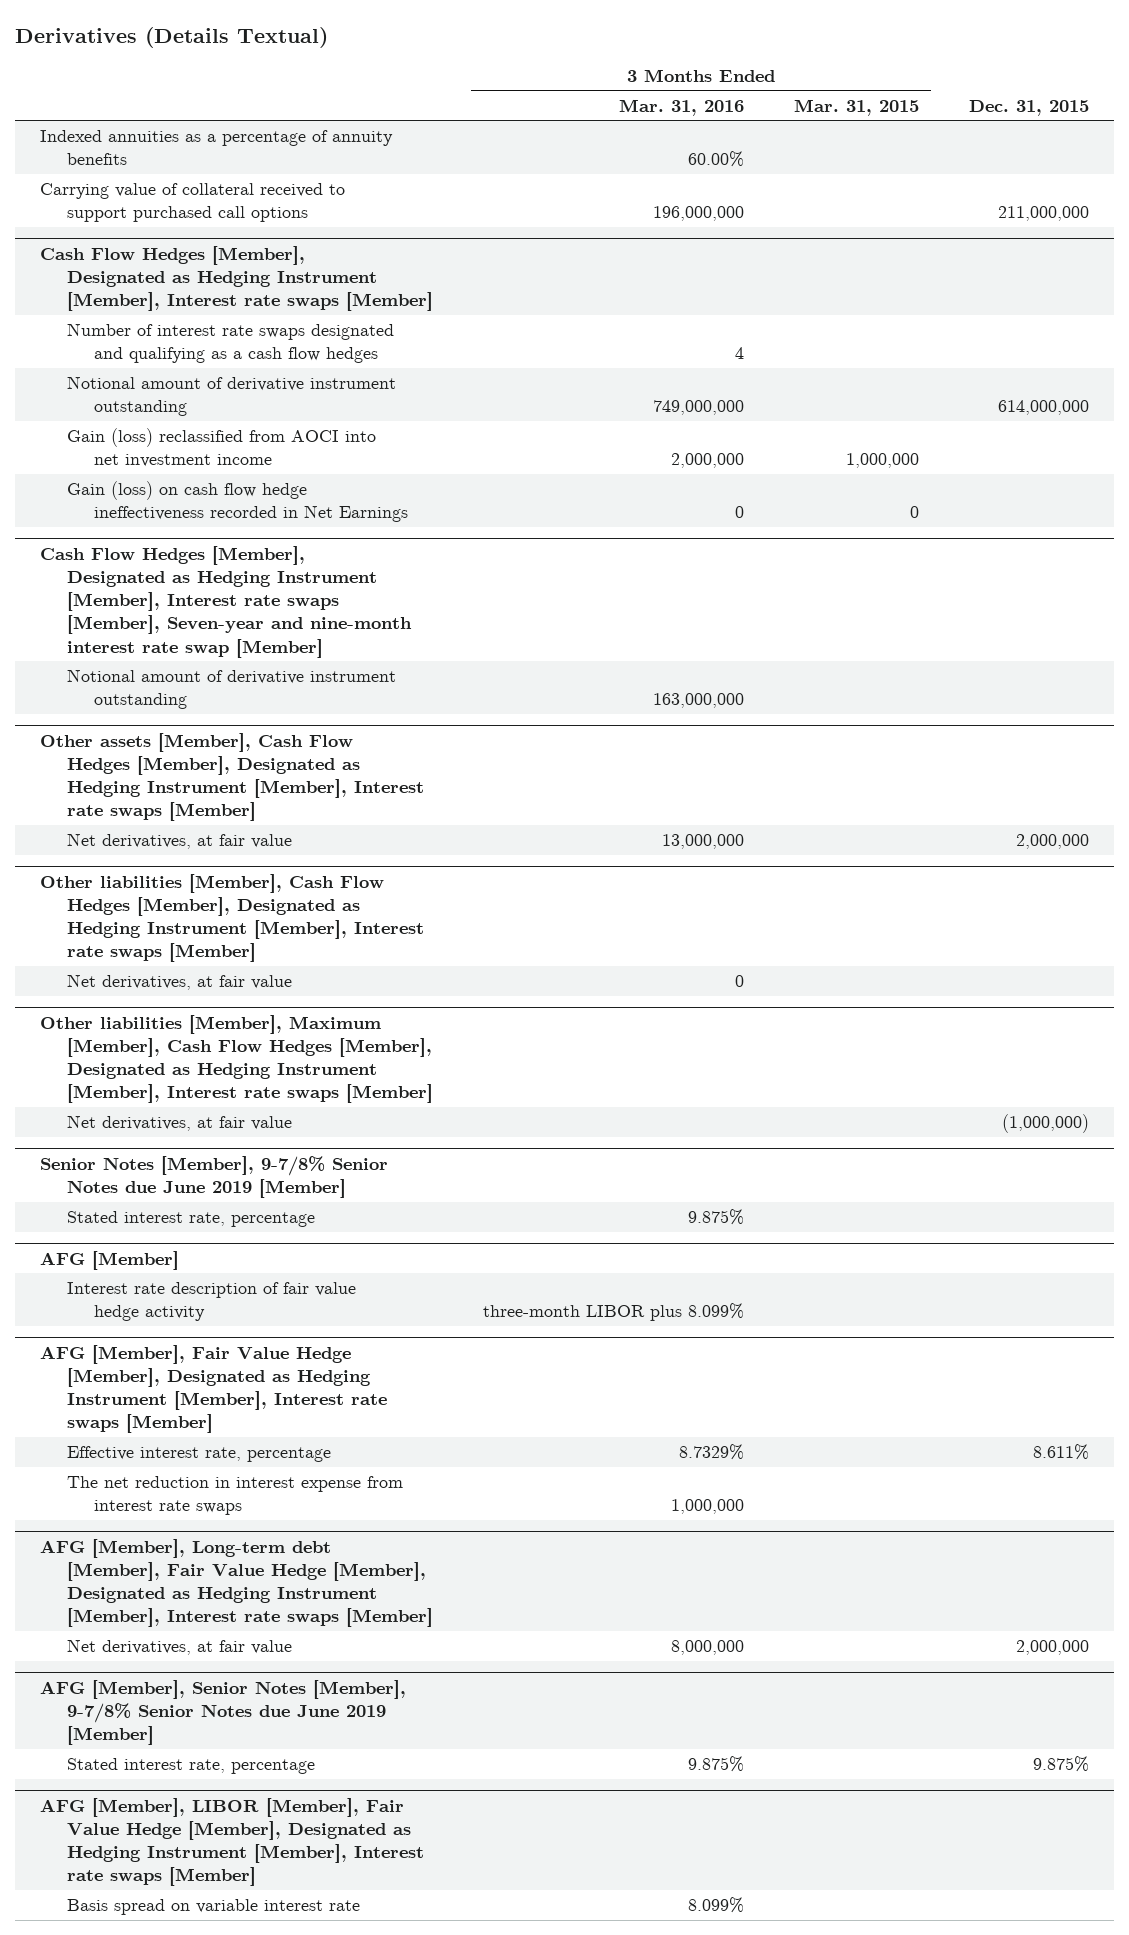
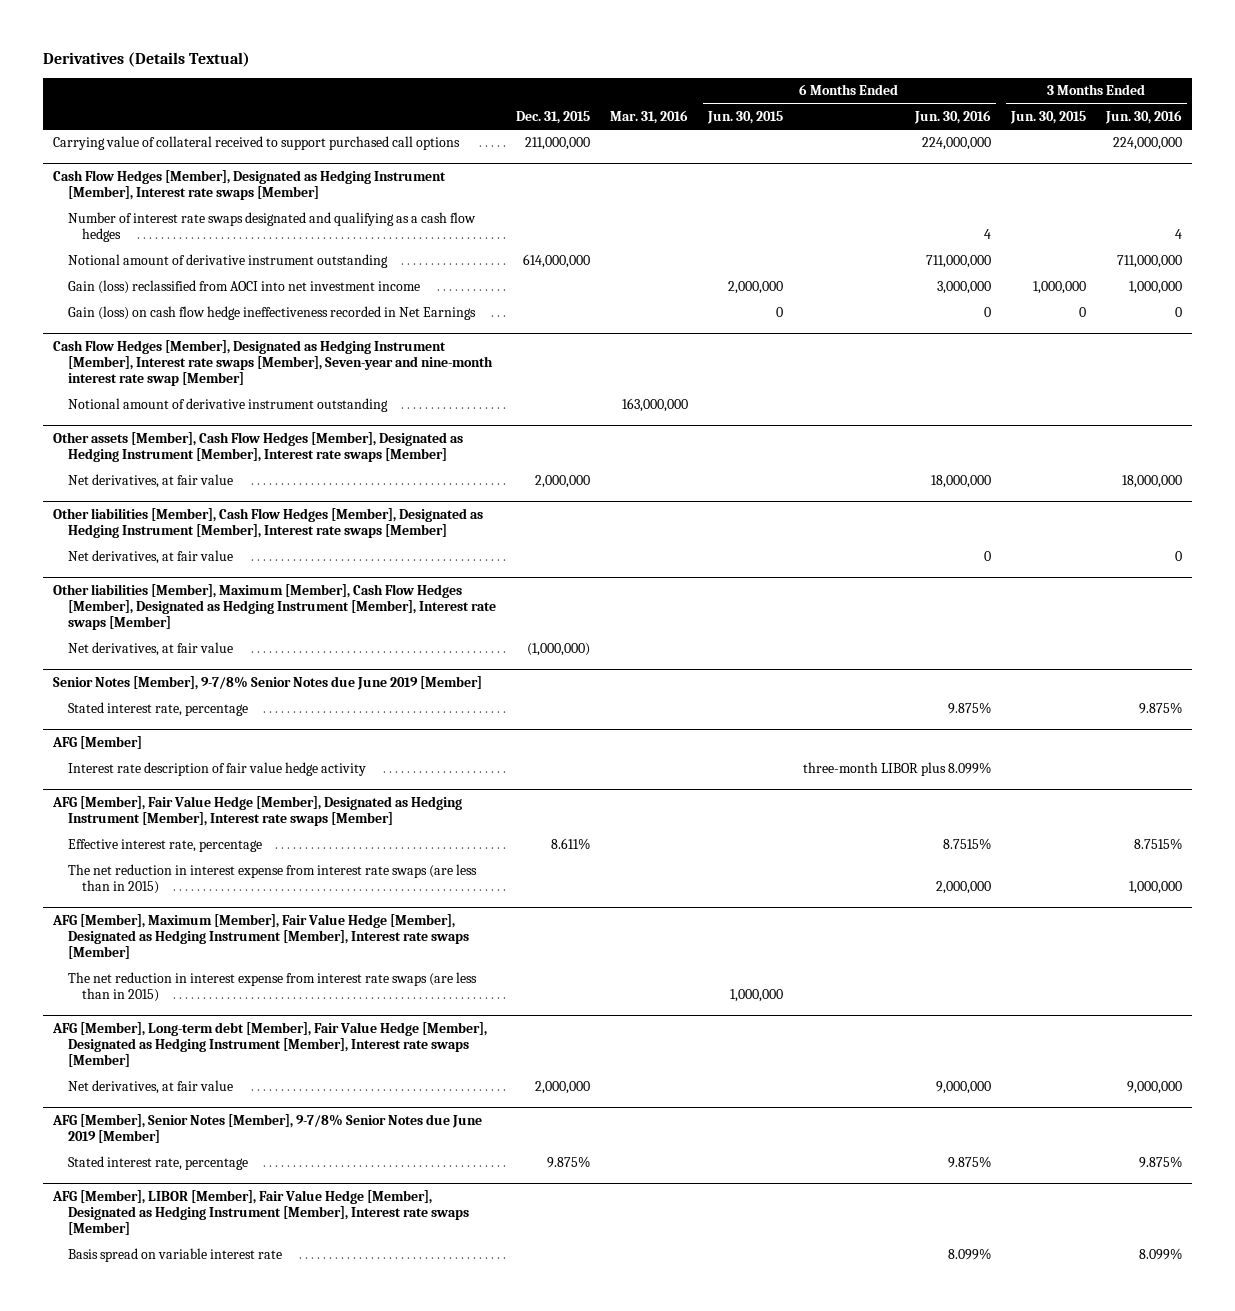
- | 3 Months Ended Mar. 31, 2016 | 3 Months Ended Mar. 31, 2015 | Dec. 31, 2015
+ | Dec. 31, 2015 | Mar. 31, 2016 | 6 Months Ended Jun. 30, 2015 | 6 Months Ended Jun. 30, 2016 | 3 Months Ended Jun. 30, 2015 | 3 Months Ended Jun. 30, 2016
- Indexed annuities as a percentage of annuity benefits | 60.00% | |
@ AFG [Member], Fair Value Hedge [Member], Designated as Hedging Instrument [Member], Interest rate swaps [Member]
- The net reduction in interest expense from interest rate swaps | 1,000,000 | |
+ The net reduction in interest expense from interest rate swaps (are less than in 2015) | | | | 2,000,000 | | 1,000,000
+ AFG [Member], Maximum [Member], Fair Value Hedge [Member], Designated as Hedging Instrument [Member], Interest rate swaps [Member]
+ The net reduction in interest expense from interest rate swaps (are less than in 2015) | | | 1,000,000 | | |

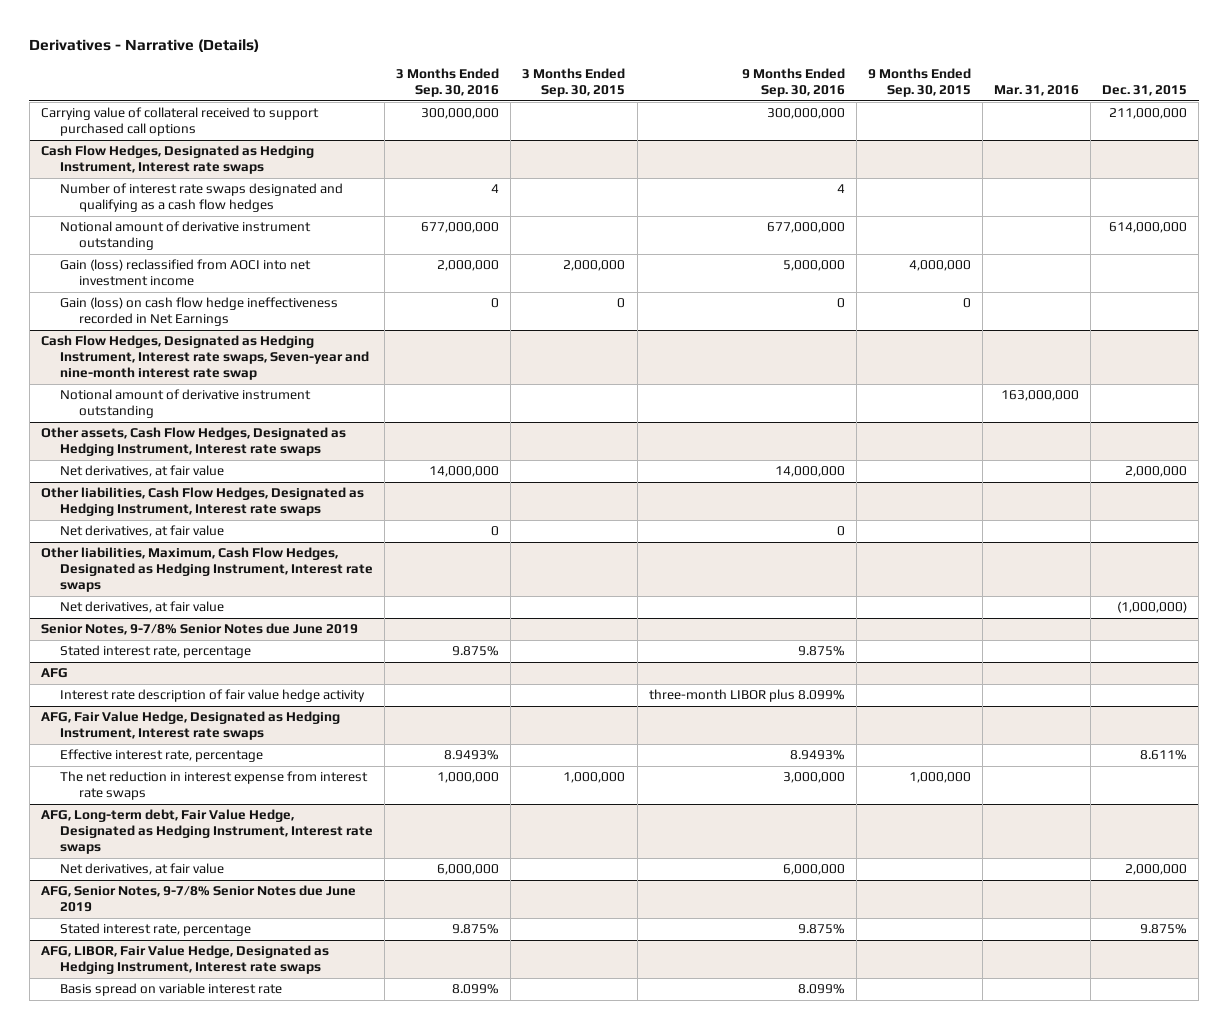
- Derivatives (Details Textual)
+ Derivatives - Narrative (Details)
- | Dec. 31, 2015 | Mar. 31, 2016 | 6 Months Ended Jun. 30, 2015 | 6 Months Ended Jun. 30, 2016 | 3 Months Ended Jun. 30, 2015 | 3 Months Ended Jun. 30, 2016
+ | 3 Months Ended Sep. 30, 2016 | 3 Months Ended Sep. 30, 2015 | 9 Months Ended Sep. 30, 2016 | 9 Months Ended Sep. 30, 2015 | Mar. 31, 2016 | Dec. 31, 2015
- Cash Flow Hedges [Member], Designated as Hedging Instrument [Member], Interest rate swaps [Member]
+ Cash Flow Hedges, Designated as Hedging Instrument, Interest rate swaps
- Cash Flow Hedges [Member], Designated as Hedging Instrument [Member], Interest rate swaps [Member], Seven-year and nine-month interest rate swap [Member]
+ Cash Flow Hedges, Designated as Hedging Instrument, Interest rate swaps, Seven-year and nine-month interest rate swap
- Other assets [Member], Cash Flow Hedges [Member], Designated as Hedging Instrument [Member], Interest rate swaps [Member]
+ Other assets, Cash Flow Hedges, Designated as Hedging Instrument, Interest rate swaps
- Other liabilities [Member], Cash Flow Hedges [Member], Designated as Hedging Instrument [Member], Interest rate swaps [Member]
+ Other liabilities, Cash Flow Hedges, Designated as Hedging Instrument, Interest rate swaps
- Other liabilities [Member], Maximum [Member], Cash Flow Hedges [Member], Designated as Hedging Instrument [Member], Interest rate swaps [Member]
+ Other liabilities, Maximum, Cash Flow Hedges, Designated as Hedging Instrument, Interest rate swaps
- Senior Notes [Member], 9-7/8% Senior Notes due June 2019 [Member]
+ Senior Notes, 9-7/8% Senior Notes due June 2019
- AFG [Member]
+ AFG
- AFG [Member], Fair Value Hedge [Member], Designated as Hedging Instrument [Member], Interest rate swaps [Member]
+ AFG, Fair Value Hedge, Designated as Hedging Instrument, Interest rate swaps
- The net reduction in interest expense from interest rate swaps (are less than in 2015) | | | | 2,000,000 | | 1,000,000
- AFG [Member], Maximum [Member], Fair Value Hedge [Member], Designated as Hedging Instrument [Member], Interest rate swaps [Member]
- The net reduction in interest expense from interest rate swaps (are less than in 2015) | | | 1,000,000 | | |
- AFG [Member], Long-term debt [Member], Fair Value Hedge [Member], Designated as Hedging Instrument [Member], Interest rate swaps [Member]
+ The net reduction in interest expense from interest rate swaps | 1,000,000 | 1,000,000 | 3,000,000 | 1,000,000 | |
+ AFG, Long-term debt, Fair Value Hedge, Designated as Hedging Instrument, Interest rate swaps
- AFG [Member], Senior Notes [Member], 9-7/8% Senior Notes due June 2019 [Member]
+ AFG, Senior Notes, 9-7/8% Senior Notes due June 2019
- AFG [Member], LIBOR [Member], Fair Value Hedge [Member], Designated as Hedging Instrument [Member], Interest rate swaps [Member]
+ AFG, LIBOR, Fair Value Hedge, Designated as Hedging Instrument, Interest rate swaps

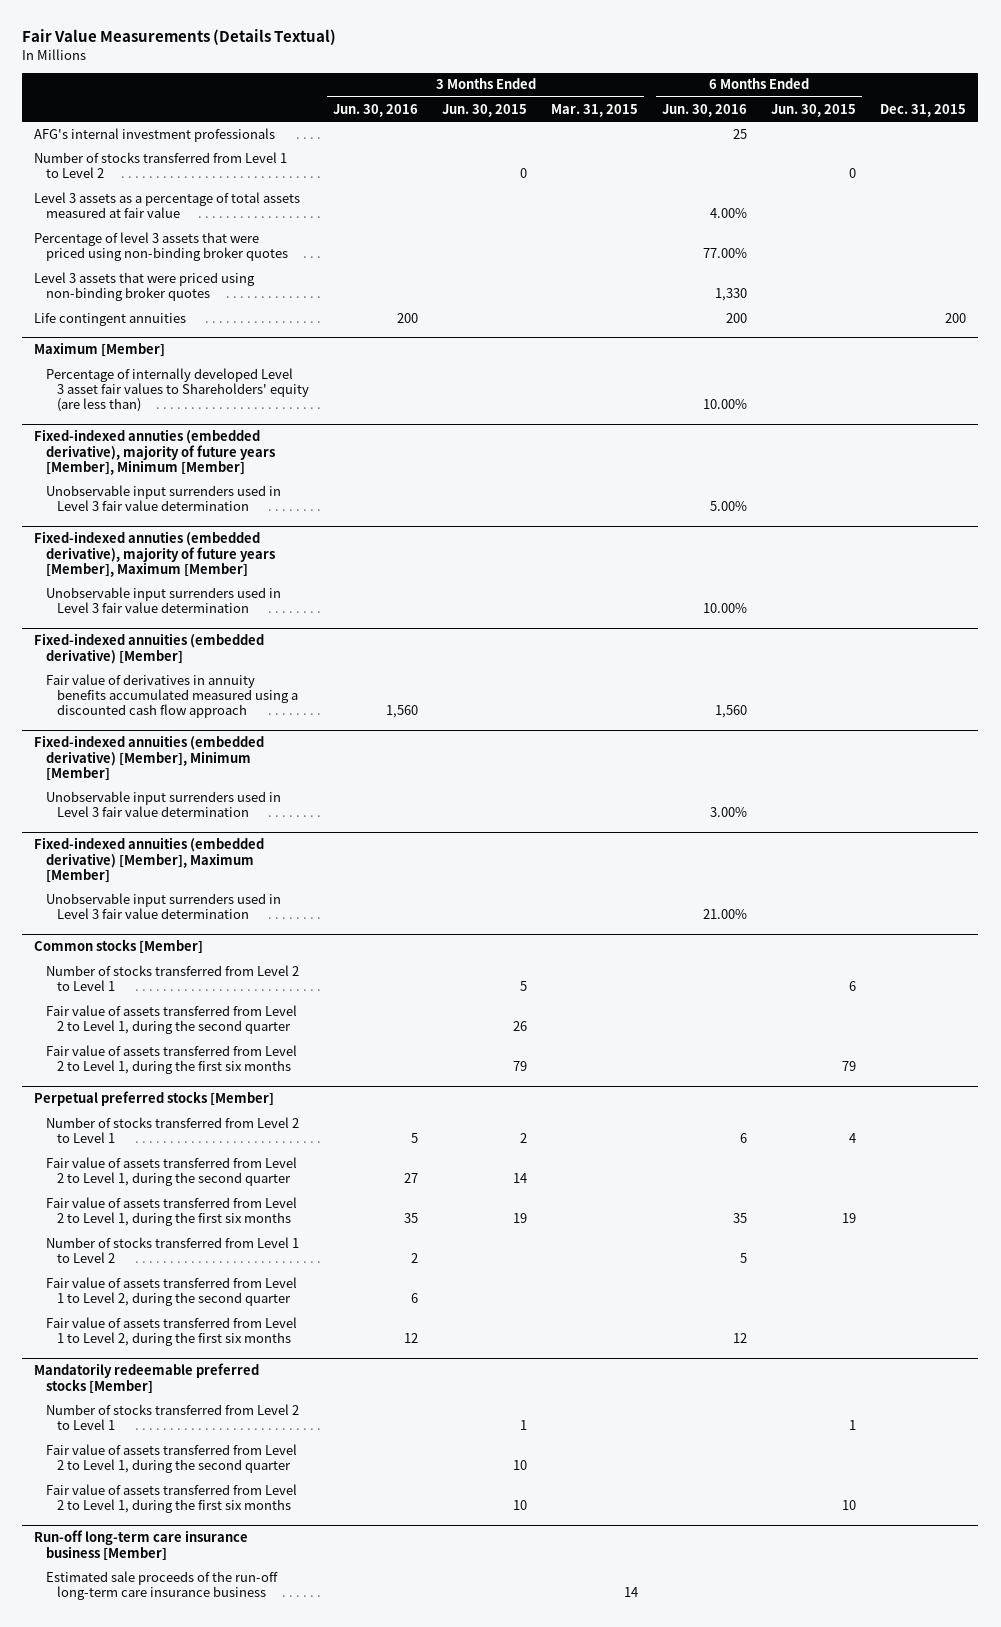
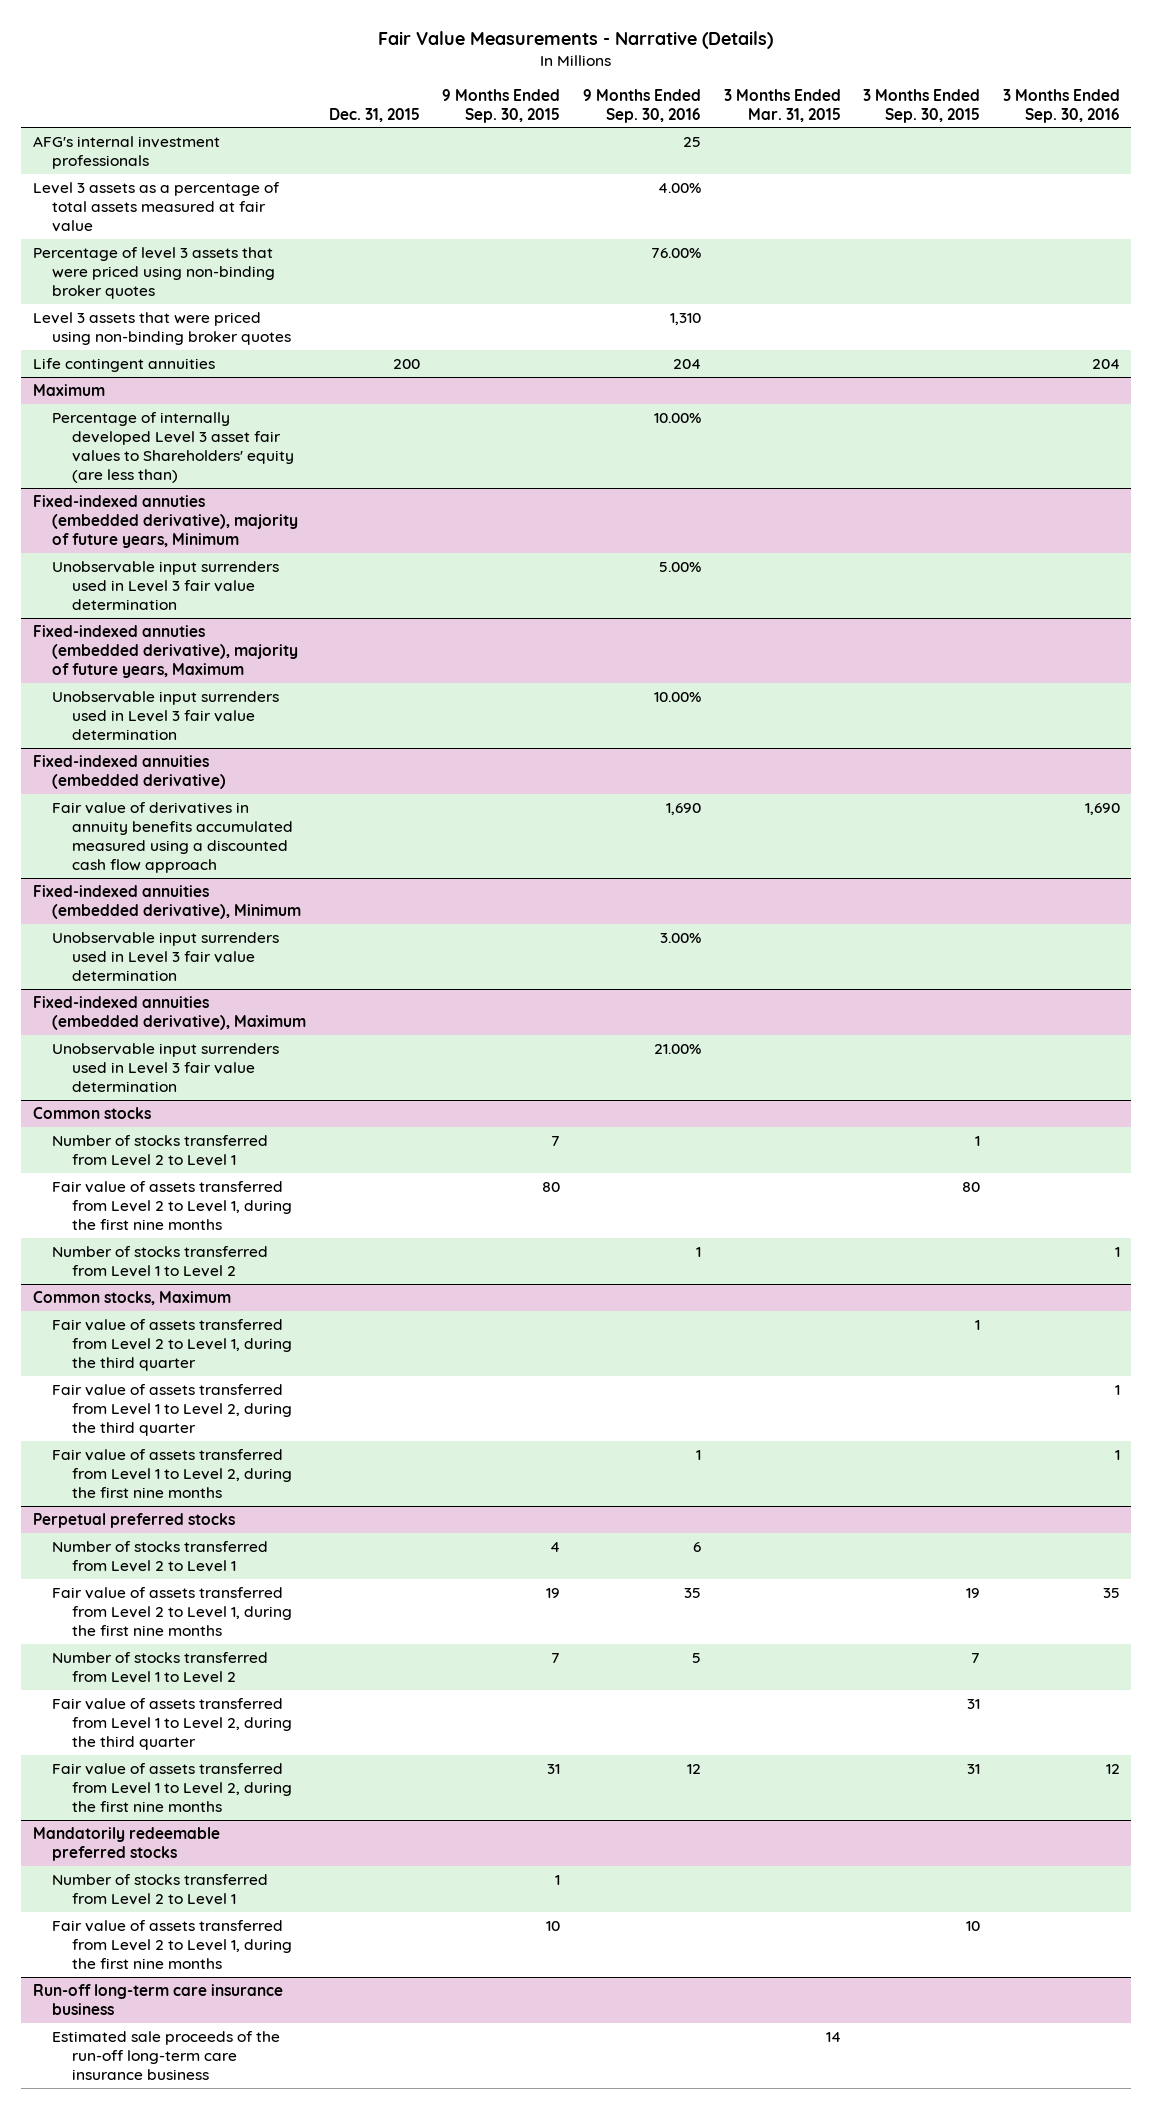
- Fair Value Measurements (Details Textual)
+ Fair Value Measurements - Narrative (Details)
- | 3 Months Ended Jun. 30, 2016 | 3 Months Ended Jun. 30, 2015 | 3 Months Ended Mar. 31, 2015 | 6 Months Ended Jun. 30, 2016 | 6 Months Ended Jun. 30, 2015 | Dec. 31, 2015
+ | Dec. 31, 2015 | 9 Months Ended Sep. 30, 2015 | 9 Months Ended Sep. 30, 2016 | 3 Months Ended Mar. 31, 2015 | 3 Months Ended Sep. 30, 2015 | 3 Months Ended Sep. 30, 2016
- Number of stocks transferred from Level 1 to Level 2 | | 0 | | | 0 |
- Maximum [Member]
+ Maximum
- Fixed-indexed annuties (embedded derivative), majority of future years [Member], Minimum [Member]
+ Fixed-indexed annuties (embedded derivative), majority of future years, Minimum
- Fixed-indexed annuties (embedded derivative), majority of future years [Member], Maximum [Member]
+ Fixed-indexed annuties (embedded derivative), majority of future years, Maximum
- Fixed-indexed annuities (embedded derivative) [Member]
+ Fixed-indexed annuities (embedded derivative)
- Fixed-indexed annuities (embedded derivative) [Member], Minimum [Member]
+ Fixed-indexed annuities (embedded derivative), Minimum
- Fixed-indexed annuities (embedded derivative) [Member], Maximum [Member]
+ Fixed-indexed annuities (embedded derivative), Maximum
- Common stocks [Member]
+ Common stocks
- Fair value of assets transferred from Level 2 to Level 1, during the second quarter | | 26 | | | |
- Fair value of assets transferred from Level 2 to Level 1, during the first six months | | 79 | | | 79 |
- Perpetual preferred stocks [Member]
+ Fair value of assets transferred from Level 2 to Level 1, during the first nine months | | 80 | | | 80 |
+ Number of stocks transferred from Level 1 to Level 2 | | | 1 | | | 1
+ Common stocks, Maximum
+ Fair value of assets transferred from Level 2 to Level 1, during the third quarter | | | | | 1 |
+ Fair value of assets transferred from Level 1 to Level 2, during the third quarter | | | | | | 1
+ Fair value of assets transferred from Level 1 to Level 2, during the first nine months | | | 1 | | | 1
+ Perpetual preferred stocks
- Fair value of assets transferred from Level 2 to Level 1, during the second quarter | 27 | 14 | | | |
- Fair value of assets transferred from Level 2 to Level 1, during the first six months | 35 | 19 | | 35 | 19 |
+ Fair value of assets transferred from Level 2 to Level 1, during the first nine months | | 19 | 35 | | 19 | 35
- Fair value of assets transferred from Level 1 to Level 2, during the second quarter | 6 | | | | |
- Fair value of assets transferred from Level 1 to Level 2, during the first six months | 12 | | | 12 | |
- Mandatorily redeemable preferred stocks [Member]
+ Fair value of assets transferred from Level 1 to Level 2, during the third quarter | | | | | 31 |
+ Fair value of assets transferred from Level 1 to Level 2, during the first nine months | | 31 | 12 | | 31 | 12
+ Mandatorily redeemable preferred stocks
- Fair value of assets transferred from Level 2 to Level 1, during the second quarter | | 10 | | | |
- Fair value of assets transferred from Level 2 to Level 1, during the first six months | | 10 | | | 10 |
- Run-off long-term care insurance business [Member]
+ Fair value of assets transferred from Level 2 to Level 1, during the first nine months | | 10 | | | 10 |
+ Run-off long-term care insurance business

